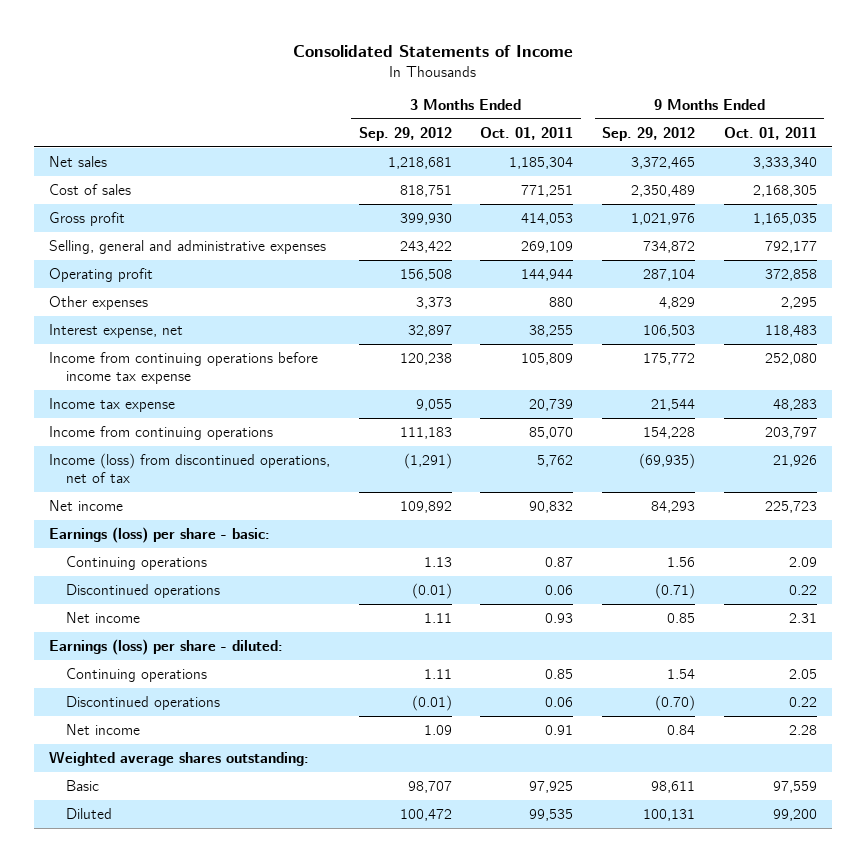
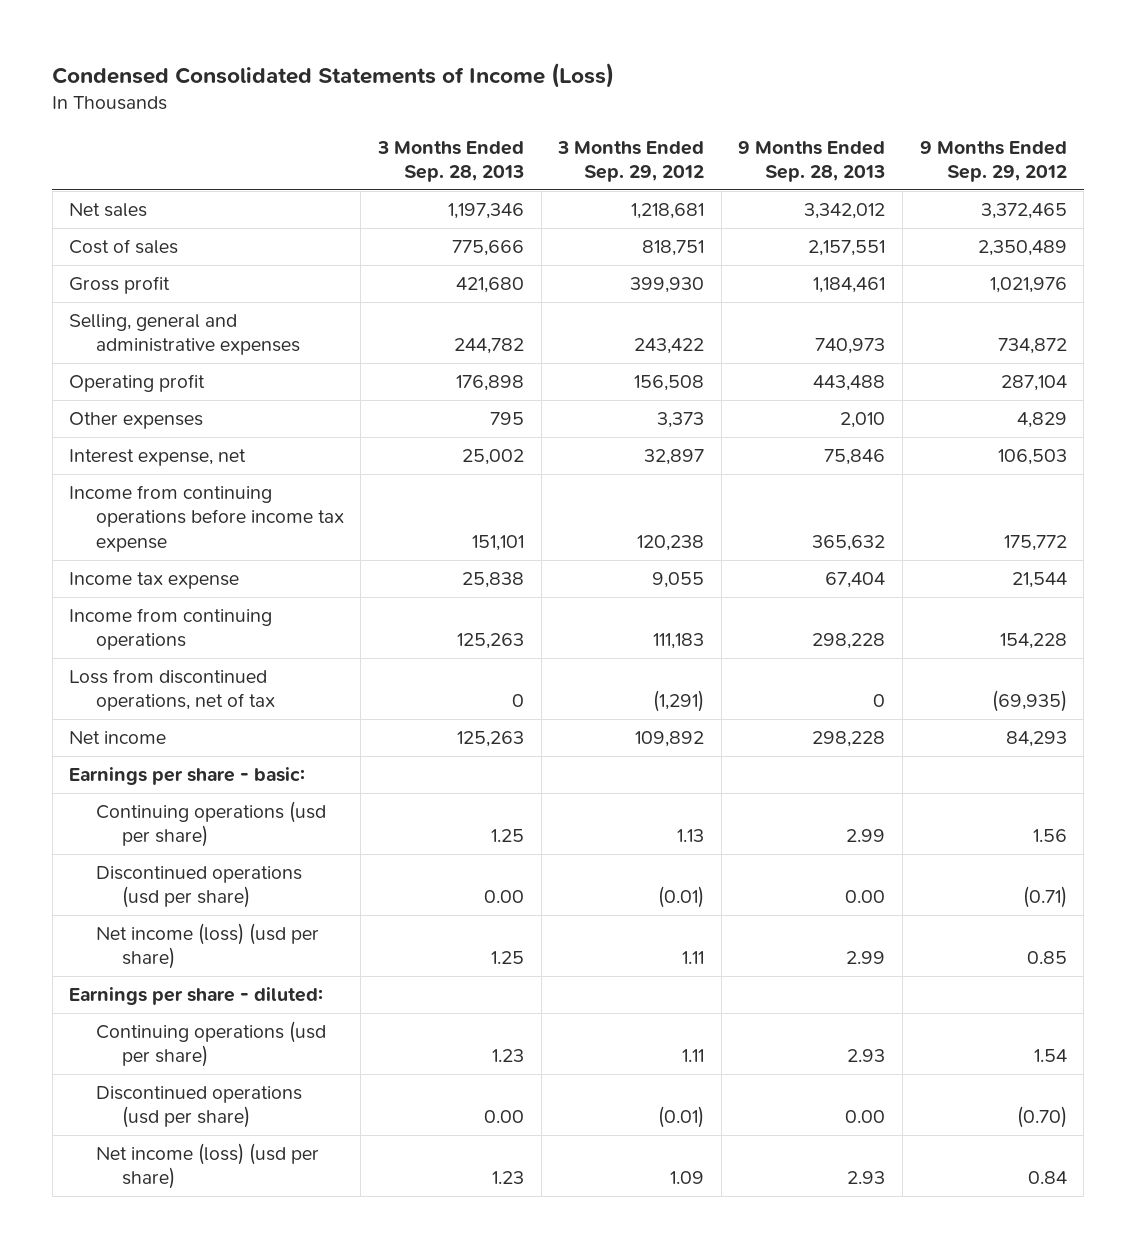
- Consolidated Statements of Income
+ Condensed Consolidated Statements of Income (Loss)
- | 3 Months Ended Sep. 29, 2012 | 3 Months Ended Oct. 01, 2011 | 9 Months Ended Sep. 29, 2012 | 9 Months Ended Oct. 01, 2011
+ | 3 Months Ended Sep. 28, 2013 | 3 Months Ended Sep. 29, 2012 | 9 Months Ended Sep. 28, 2013 | 9 Months Ended Sep. 29, 2012
- Income (loss) from discontinued operations, net of tax | (1,291) | 5,762 | (69,935) | 21,926
+ Loss from discontinued operations, net of tax | 0 | (1,291) | 0 | (69,935)
- Earnings (loss) per share - basic:
- Continuing operations | 1.13 | 0.87 | 1.56 | 2.09
- Discontinued operations | (0.01) | 0.06 | (0.71) | 0.22
- Net income | 1.11 | 0.93 | 0.85 | 2.31
- Earnings (loss) per share - diluted:
- Continuing operations | 1.11 | 0.85 | 1.54 | 2.05
- Discontinued operations | (0.01) | 0.06 | (0.70) | 0.22
- Net income | 1.09 | 0.91 | 0.84 | 2.28
- Weighted average shares outstanding:
- Basic | 98,707 | 97,925 | 98,611 | 97,559
- Diluted | 100,472 | 99,535 | 100,131 | 99,200
+ Earnings per share - basic:
+ Continuing operations (usd per share) | 1.25 | 1.13 | 2.99 | 1.56
+ Discontinued operations (usd per share) | 0.00 | (0.01) | 0.00 | (0.71)
+ Net income (loss) (usd per share) | 1.25 | 1.11 | 2.99 | 0.85
+ Earnings per share - diluted:
+ Continuing operations (usd per share) | 1.23 | 1.11 | 2.93 | 1.54
+ Discontinued operations (usd per share) | 0.00 | (0.01) | 0.00 | (0.70)
+ Net income (loss) (usd per share) | 1.23 | 1.09 | 2.93 | 0.84

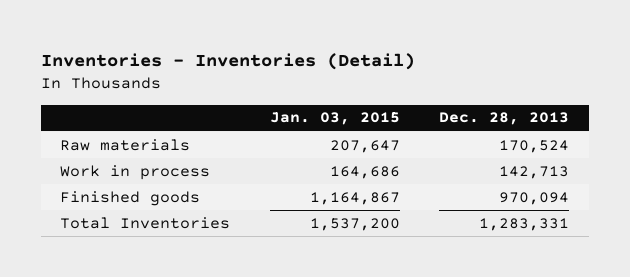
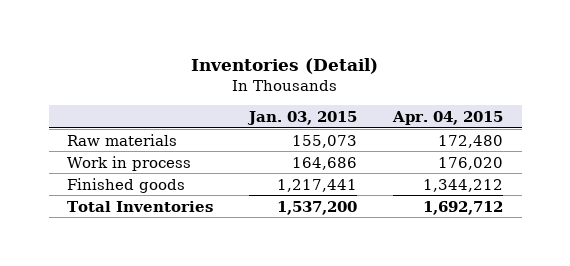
- Inventories - Inventories (Detail)
+ Inventories (Detail)
- | Jan. 03, 2015 | Dec. 28, 2013
+ | Jan. 03, 2015 | Apr. 04, 2015
- Raw materials | 207,647 | 170,524
+ Raw materials | 155,073 | 172,480
- Finished goods | 1,164,867 | 970,094
+ Finished goods | 1,217,441 | 1,344,212

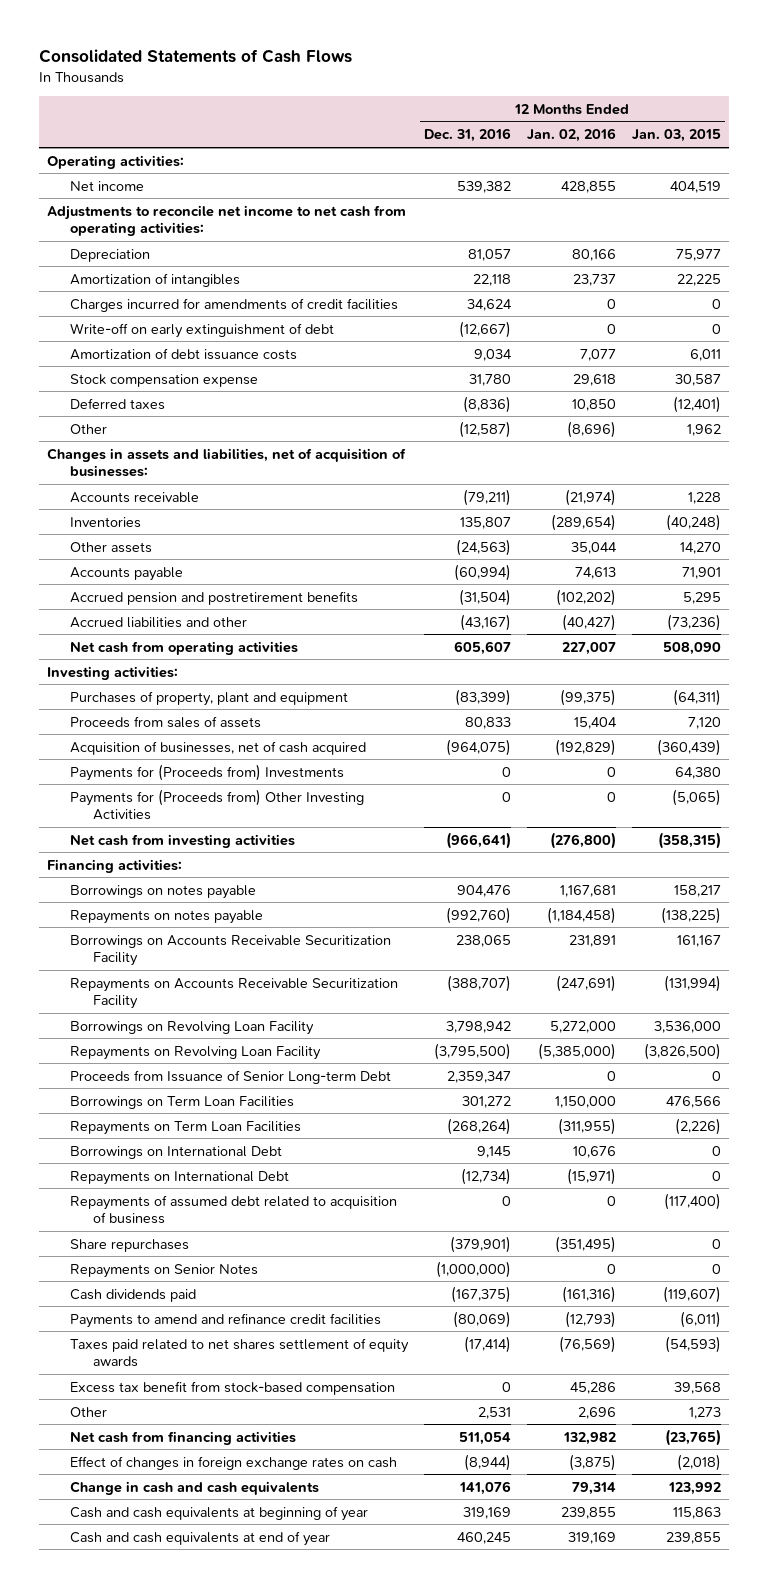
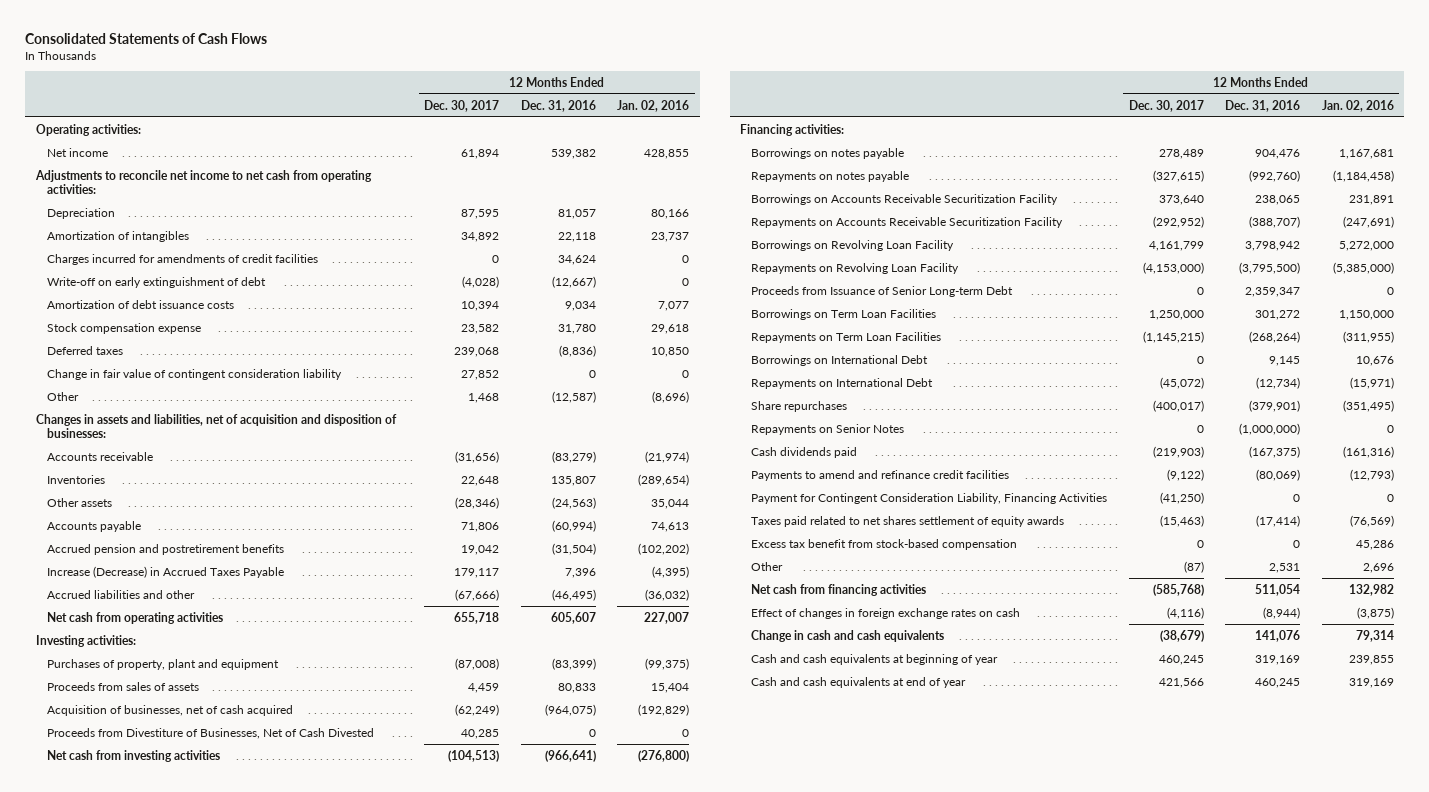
- | 12 Months Ended Dec. 31, 2016 | 12 Months Ended Jan. 02, 2016 | 12 Months Ended Jan. 03, 2015
+ | 12 Months Ended Dec. 30, 2017 | 12 Months Ended Dec. 31, 2016 | 12 Months Ended Jan. 02, 2016
+ Change in fair value of contingent consideration liability | 27,852 | 0 | 0
- Changes in assets and liabilities, net of acquisition of businesses:
- Accounts receivable | (79,211) | (21,974) | 1,228
+ Changes in assets and liabilities, net of acquisition and disposition of businesses:
+ Accounts receivable | (31,656) | (83,279) | (21,974)
- Accrued liabilities and other | (43,167) | (40,427) | (73,236)
+ Increase (Decrease) in Accrued Taxes Payable | 179,117 | 7,396 | (4,395)
+ Accrued liabilities and other | (67,666) | (46,495) | (36,032)
- Payments for (Proceeds from) Investments | 0 | 0 | 64,380
- Payments for (Proceeds from) Other Investing Activities | 0 | 0 | (5,065)
+ Proceeds from Divestiture of Businesses, Net of Cash Divested | 40,285 | 0 | 0
- Repayments of assumed debt related to acquisition of business | 0 | 0 | (117,400)
+ Payment for Contingent Consideration Liability, Financing Activities | (41,250) | 0 | 0

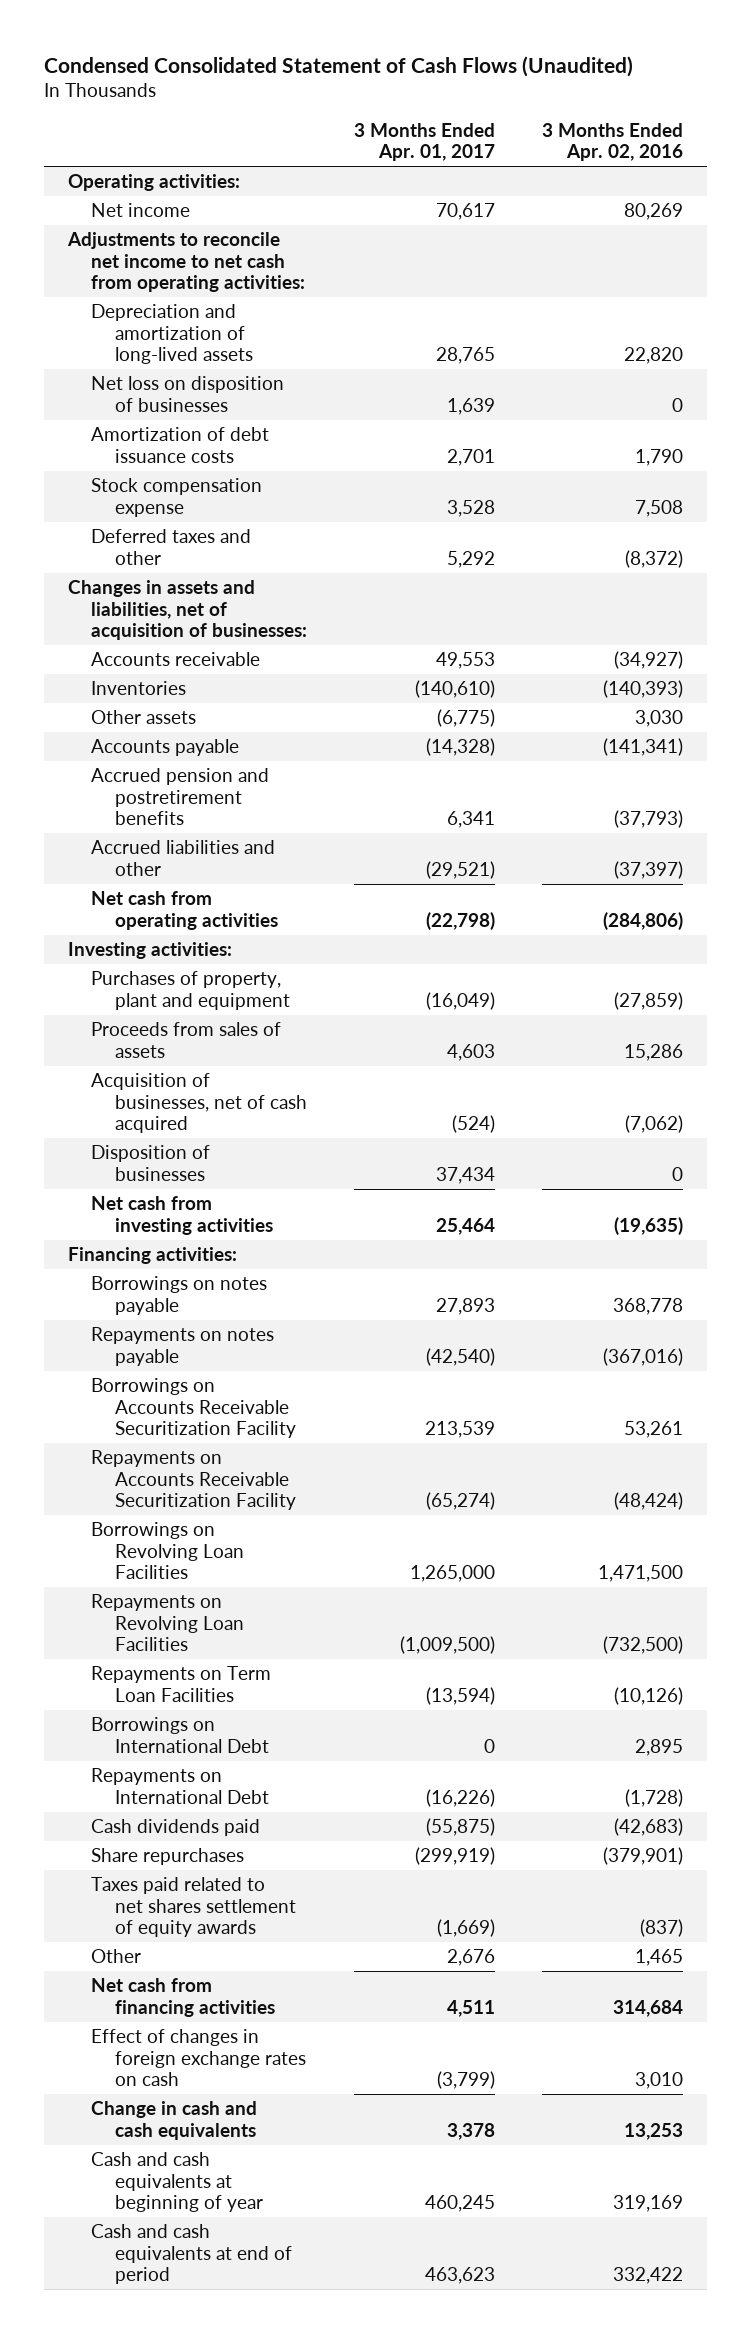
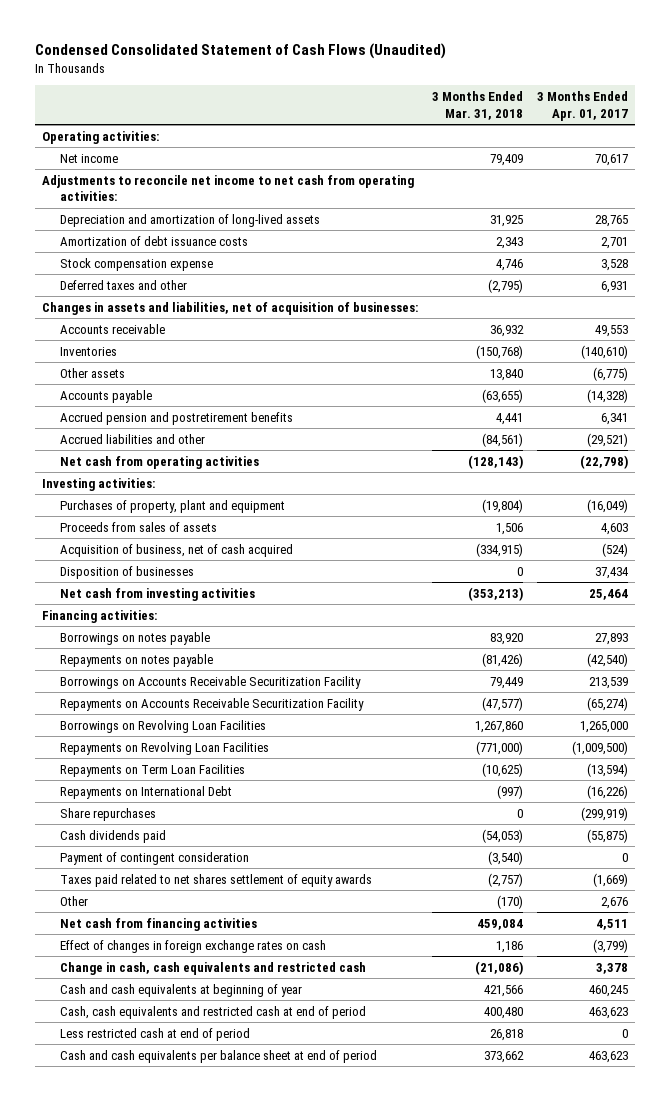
- | 3 Months Ended Apr. 01, 2017 | 3 Months Ended Apr. 02, 2016
+ | 3 Months Ended Mar. 31, 2018 | 3 Months Ended Apr. 01, 2017
- Net loss on disposition of businesses | 1,639 | 0
- Deferred taxes and other | 5,292 | (8,372)
+ Deferred taxes and other | (2,795) | 6,931
- Acquisition of businesses, net of cash acquired | (524) | (7,062)
+ Acquisition of business, net of cash acquired | (334,915) | (524)
- Borrowings on International Debt | 0 | 2,895
moved down: Cash dividends paid | (54,053) | (55,875)
+ Payment of contingent consideration | (3,540) | 0
- Change in cash and cash equivalents | 3,378 | 13,253
+ Change in cash, cash equivalents and restricted cash | (21,086) | 3,378
- Cash and cash equivalents at end of period | 463,623 | 332,422
+ Cash, cash equivalents and restricted cash at end of period | 400,480 | 463,623
+ Less restricted cash at end of period | 26,818 | 0
+ Cash and cash equivalents per balance sheet at end of period | 373,662 | 463,623

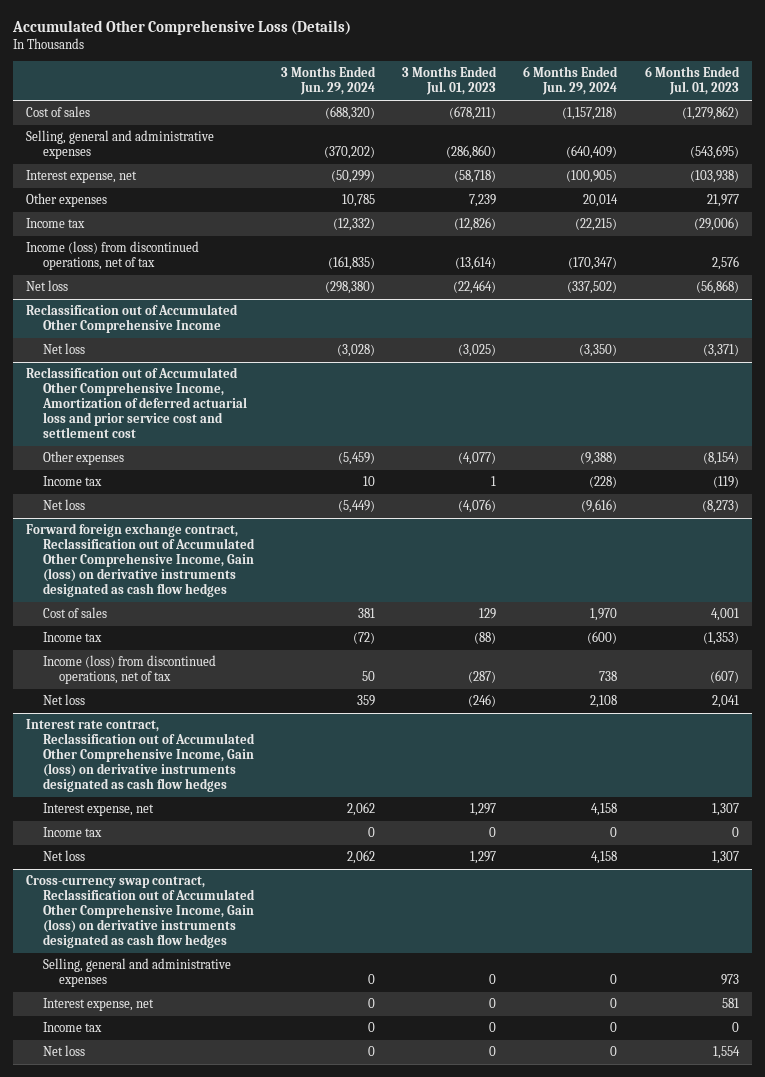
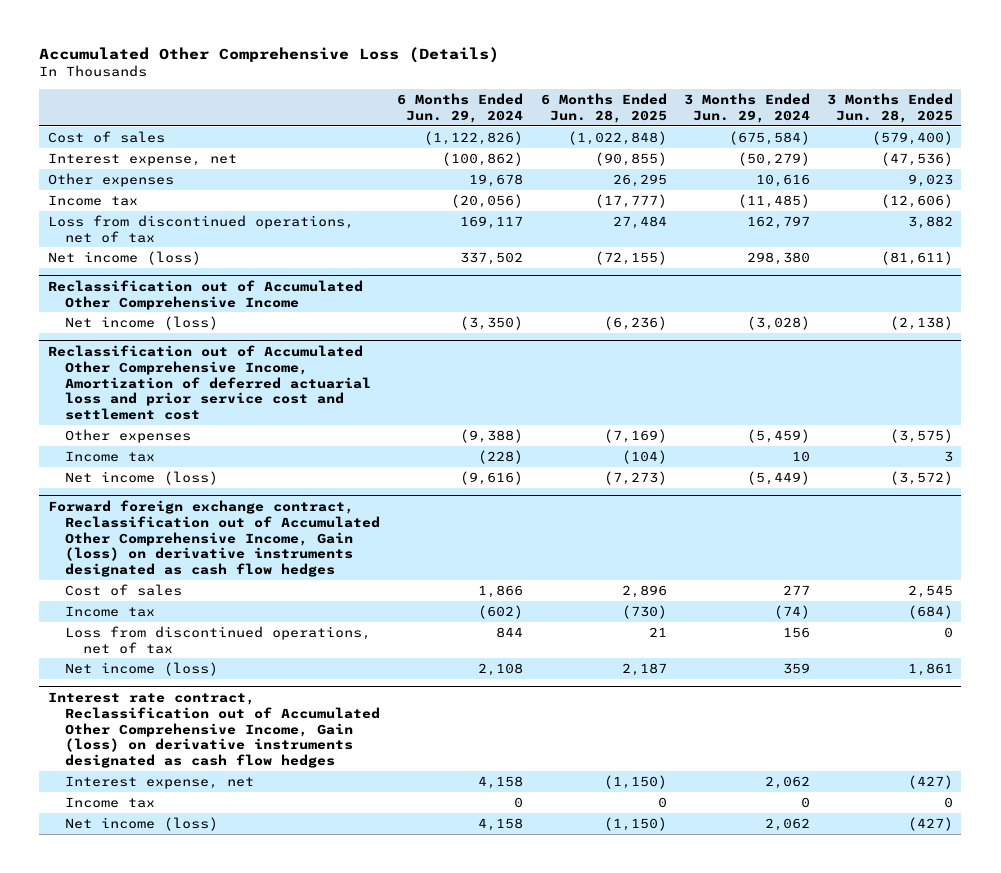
- | 3 Months Ended Jun. 29, 2024 | 3 Months Ended Jul. 01, 2023 | 6 Months Ended Jun. 29, 2024 | 6 Months Ended Jul. 01, 2023
+ | 6 Months Ended Jun. 29, 2024 | 6 Months Ended Jun. 28, 2025 | 3 Months Ended Jun. 29, 2024 | 3 Months Ended Jun. 28, 2025
- Cost of sales | (688,320) | (678,211) | (1,157,218) | (1,279,862)
- Selling, general and administrative expenses | (370,202) | (286,860) | (640,409) | (543,695)
- Interest expense, net | (50,299) | (58,718) | (100,905) | (103,938)
- Other expenses | 10,785 | 7,239 | 20,014 | 21,977
- Income tax | (12,332) | (12,826) | (22,215) | (29,006)
- Income (loss) from discontinued operations, net of tax | (161,835) | (13,614) | (170,347) | 2,576
- Net loss | (298,380) | (22,464) | (337,502) | (56,868)
+ Cost of sales | (1,122,826) | (1,022,848) | (675,584) | (579,400)
+ Interest expense, net | (100,862) | (90,855) | (50,279) | (47,536)
+ Other expenses | 19,678 | 26,295 | 10,616 | 9,023
+ Income tax | (20,056) | (17,777) | (11,485) | (12,606)
+ Loss from discontinued operations, net of tax | 169,117 | 27,484 | 162,797 | 3,882
+ Net income (loss) | 337,502 | (72,155) | 298,380 | (81,611)
@ Reclassification out of Accumulated Other Comprehensive Income
- Net loss | (3,028) | (3,025) | (3,350) | (3,371)
+ Net income (loss) | (3,350) | (6,236) | (3,028) | (2,138)
@ Reclassification out of Accumulated Other Comprehensive Income, Amortization of deferred actuarial loss and prior service cost and settlement cost
- Net loss | (5,449) | (4,076) | (9,616) | (8,273)
+ Net income (loss) | (9,616) | (7,273) | (5,449) | (3,572)
@ Forward foreign exchange contract, Reclassification out of Accumulated Other Comprehensive Income, Gain (loss) on derivative instruments designated as cash flow hedges
- Cost of sales | 381 | 129 | 1,970 | 4,001
- Income tax | (72) | (88) | (600) | (1,353)
- Income (loss) from discontinued operations, net of tax | 50 | (287) | 738 | (607)
- Net loss | 359 | (246) | 2,108 | 2,041
+ Cost of sales | 1,866 | 2,896 | 277 | 2,545
+ Income tax | (602) | (730) | (74) | (684)
+ Loss from discontinued operations, net of tax | 844 | 21 | 156 | 0
+ Net income (loss) | 2,108 | 2,187 | 359 | 1,861
@ Interest rate contract, Reclassification out of Accumulated Other Comprehensive Income, Gain (loss) on derivative instruments designated as cash flow hedges
- Net loss | 2,062 | 1,297 | 4,158 | 1,307
- Cross-currency swap contract, Reclassification out of Accumulated Other Comprehensive Income, Gain (loss) on derivative instruments designated as cash flow hedges
- Selling, general and administrative expenses | 0 | 0 | 0 | 973
- Interest expense, net | 0 | 0 | 0 | 581
- Income tax | 0 | 0 | 0 | 0
- Net loss | 0 | 0 | 0 | 1,554
@ Interest rate contract, Reclassification out of Accumulated Other Comprehensive Income, Gain (loss) on derivative instruments designated as cash flow hedges
+ Net income (loss) | 4,158 | (1,150) | 2,062 | (427)

